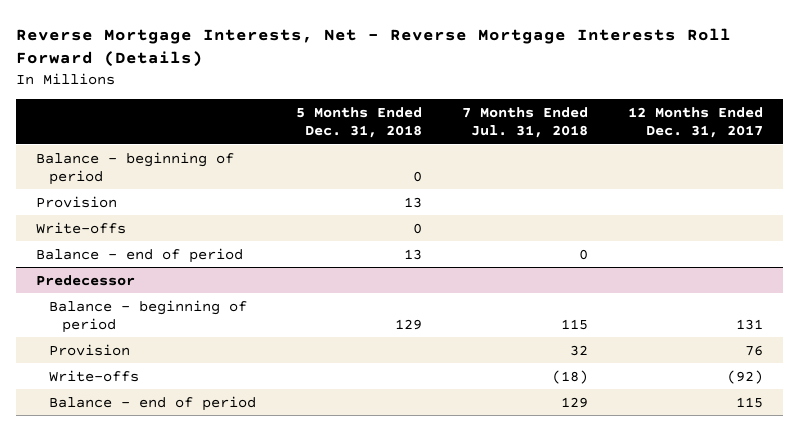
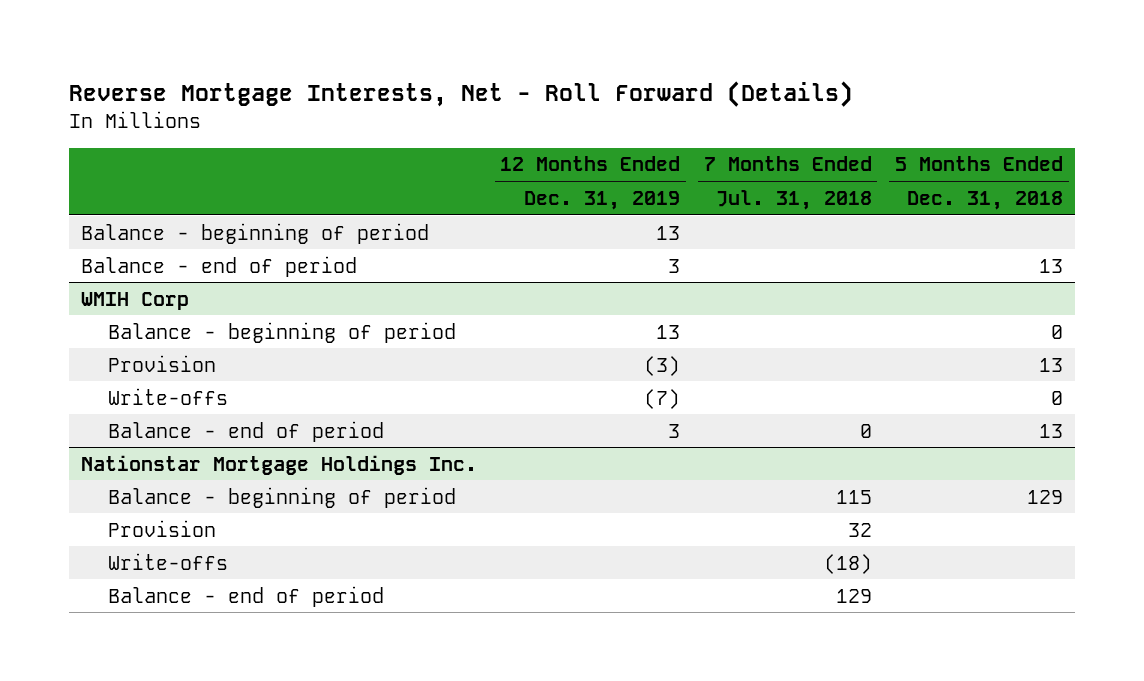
- Reverse Mortgage Interests, Net - Reverse Mortgage Interests Roll Forward (Details)
+ Reverse Mortgage Interests, Net - Roll Forward (Details)
- | 5 Months Ended Dec. 31, 2018 | 7 Months Ended Jul. 31, 2018 | 12 Months Ended Dec. 31, 2017
+ | 12 Months Ended Dec. 31, 2019 | 7 Months Ended Jul. 31, 2018 | 5 Months Ended Dec. 31, 2018
+ Balance - beginning of period | 13 | |
+ Balance - end of period | 3 | | 13
+ WMIH Corp
- Predecessor
+ Nationstar Mortgage Holdings Inc.

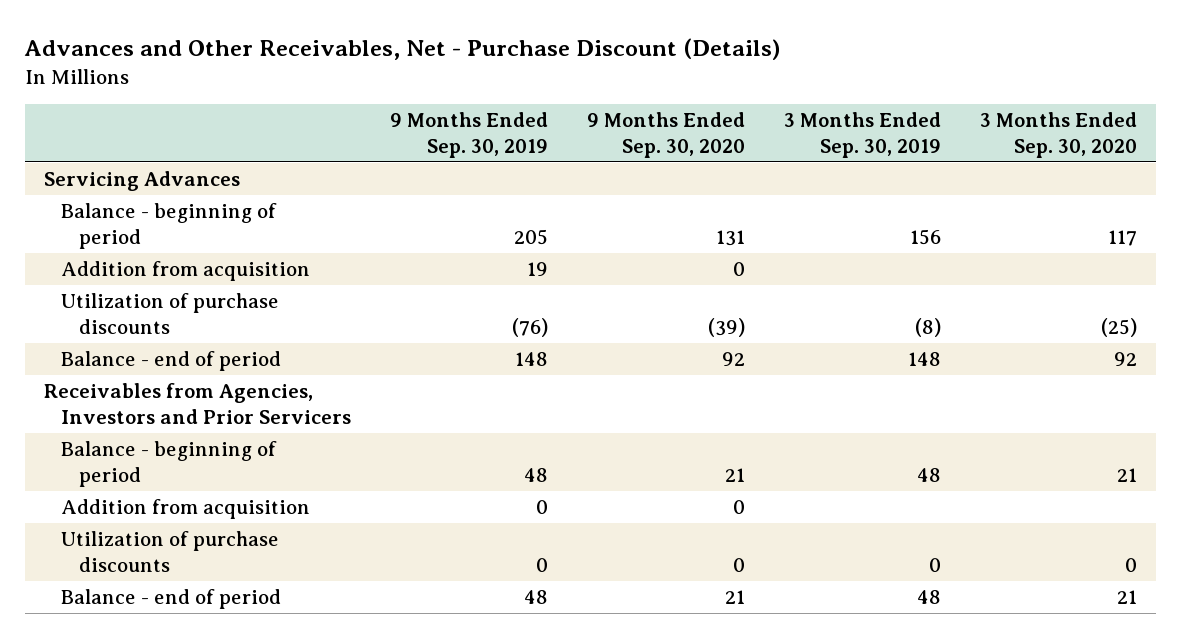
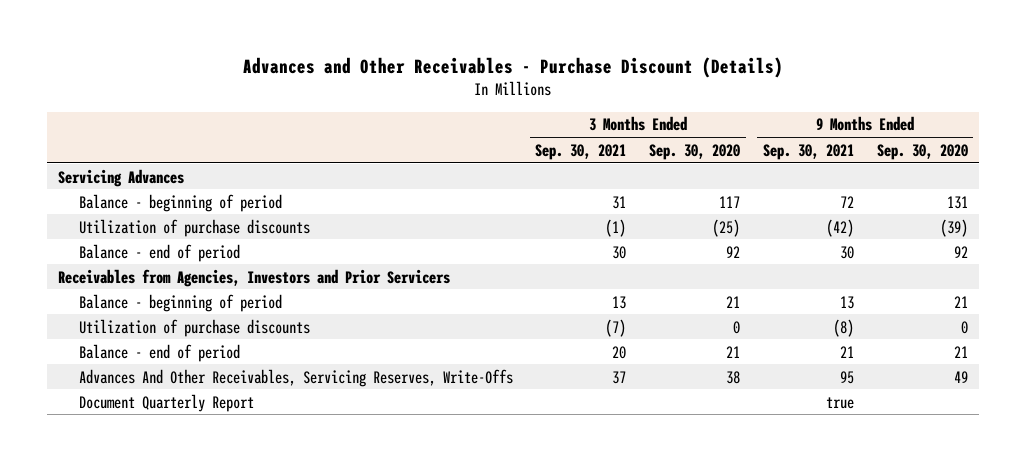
- Advances and Other Receivables, Net - Purchase Discount (Details)
+ Advances and Other Receivables - Purchase Discount (Details)
- | 9 Months Ended Sep. 30, 2019 | 9 Months Ended Sep. 30, 2020 | 3 Months Ended Sep. 30, 2019 | 3 Months Ended Sep. 30, 2020
+ | 3 Months Ended Sep. 30, 2021 | 3 Months Ended Sep. 30, 2020 | 9 Months Ended Sep. 30, 2021 | 9 Months Ended Sep. 30, 2020
- Addition from acquisition | 19 | 0 | |
- Addition from acquisition | 0 | 0 | |
+ Advances And Other Receivables, Servicing Reserves, Write-Offs | 37 | 38 | 95 | 49
+ Document Quarterly Report | | | true |

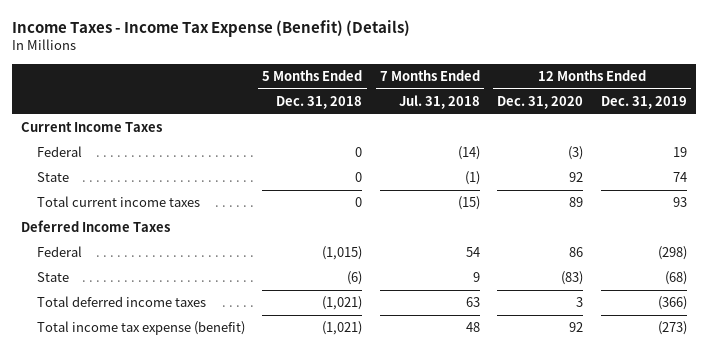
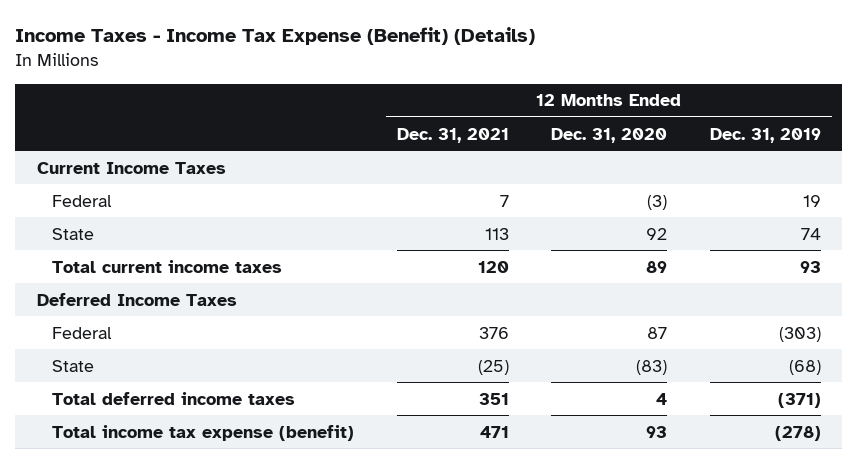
- | 5 Months Ended Dec. 31, 2018 | 7 Months Ended Jul. 31, 2018 | 12 Months Ended Dec. 31, 2020 | 12 Months Ended Dec. 31, 2019
+ | 12 Months Ended Dec. 31, 2021 | 12 Months Ended Dec. 31, 2020 | 12 Months Ended Dec. 31, 2019
- Federal | (1,015) | 54 | 86 | (298)
+ Federal | 376 | 87 | (303)
- Total deferred income taxes | (1,021) | 63 | 3 | (366)
- Total income tax expense (benefit) | (1,021) | 48 | 92 | (273)
+ Total deferred income taxes | 351 | 4 | (371)
+ Total income tax expense (benefit) | 471 | 93 | (278)

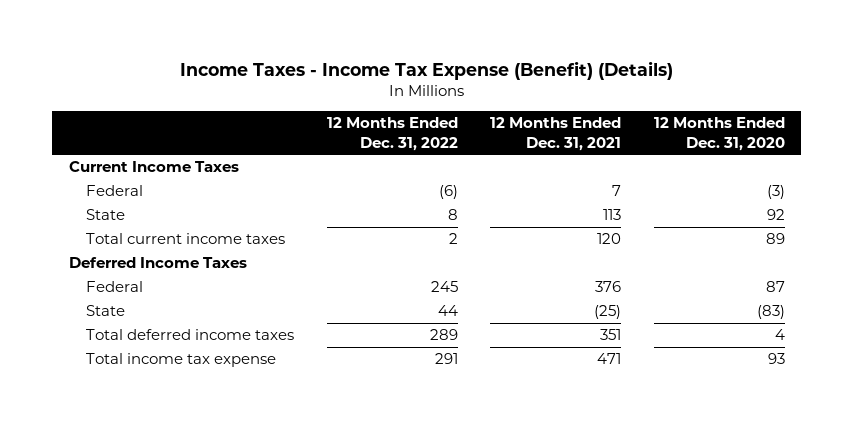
- | 12 Months Ended Dec. 31, 2021 | 12 Months Ended Dec. 31, 2020 | 12 Months Ended Dec. 31, 2019
+ | 12 Months Ended Dec. 31, 2022 | 12 Months Ended Dec. 31, 2021 | 12 Months Ended Dec. 31, 2020
- Total income tax expense (benefit) | 471 | 93 | (278)
+ Total income tax expense | 291 | 471 | 93

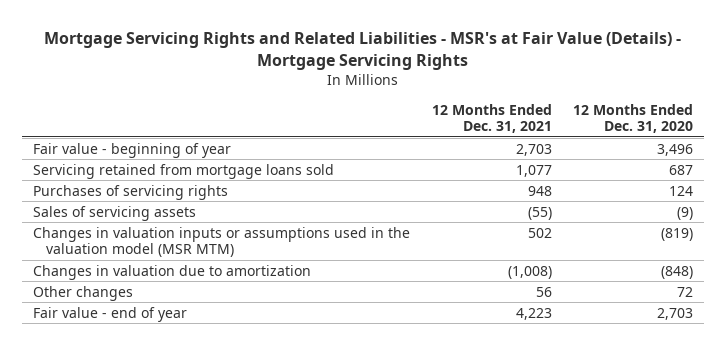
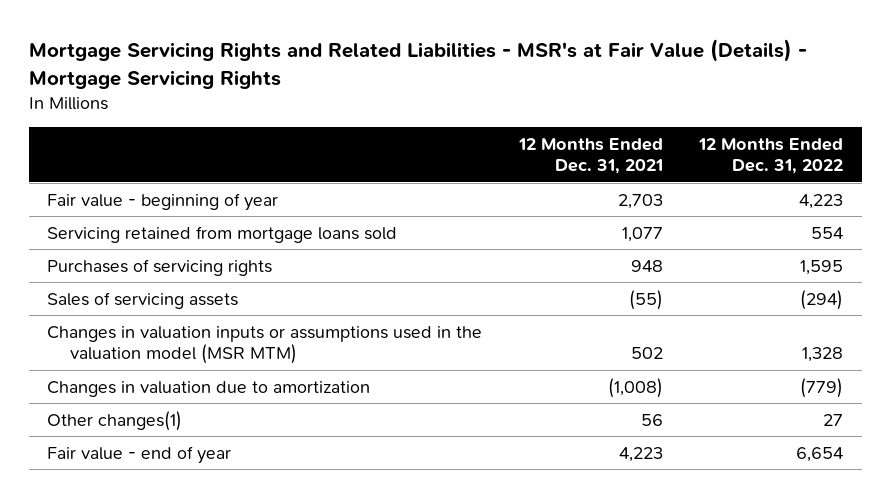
- | 12 Months Ended Dec. 31, 2021 | 12 Months Ended Dec. 31, 2020
+ | 12 Months Ended Dec. 31, 2021 | 12 Months Ended Dec. 31, 2022
- Other changes | 56 | 72
+ Other changes(1) | 56 | 27

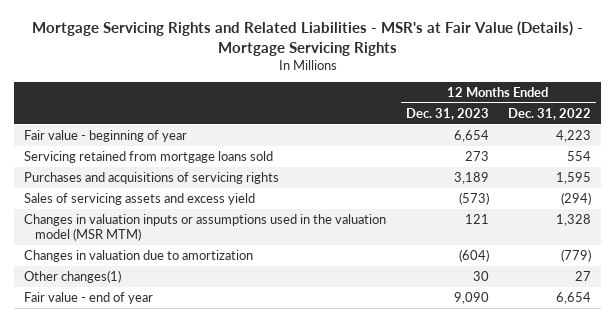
- | 12 Months Ended Dec. 31, 2021 | 12 Months Ended Dec. 31, 2022
+ | 12 Months Ended Dec. 31, 2023 | 12 Months Ended Dec. 31, 2022
- Purchases of servicing rights | 948 | 1,595
- Sales of servicing assets | (55) | (294)
+ Purchases and acquisitions of servicing rights | 3,189 | 1,595
+ Sales of servicing assets and excess yield | (573) | (294)

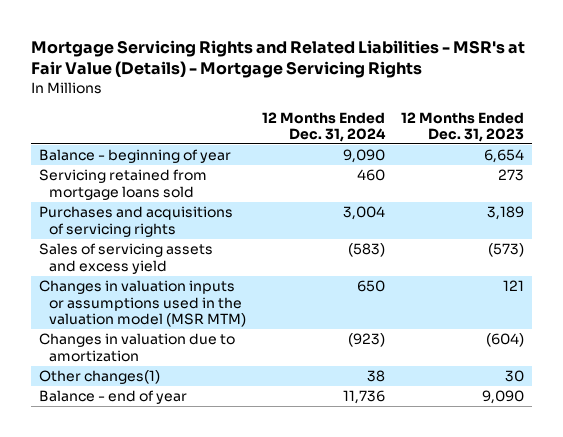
- | 12 Months Ended Dec. 31, 2023 | 12 Months Ended Dec. 31, 2022
+ | 12 Months Ended Dec. 31, 2024 | 12 Months Ended Dec. 31, 2023
- Fair value - beginning of year | 6,654 | 4,223
+ Balance - beginning of year | 9,090 | 6,654
- Fair value - end of year | 9,090 | 6,654
+ Balance - end of year | 11,736 | 9,090

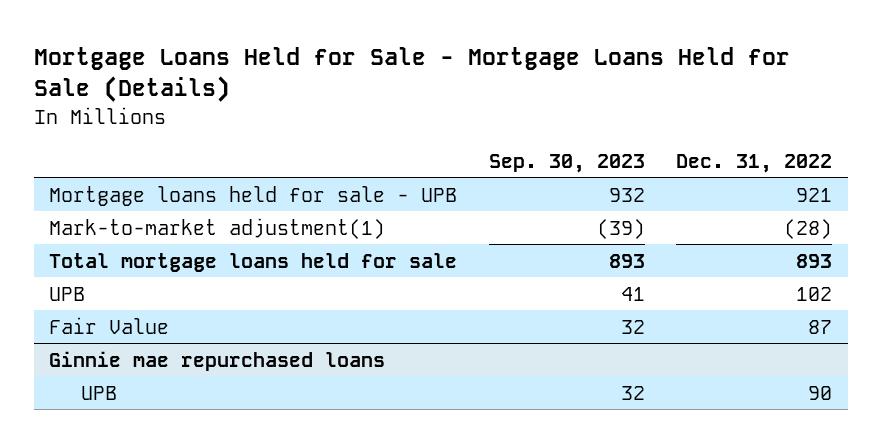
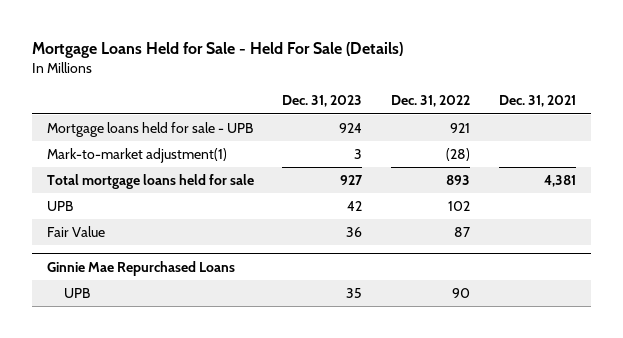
- Mortgage Loans Held for Sale - Mortgage Loans Held for Sale (Details)
+ Mortgage Loans Held for Sale - Held For Sale (Details)
- | Sep. 30, 2023 | Dec. 31, 2022
+ | Dec. 31, 2023 | Dec. 31, 2022 | Dec. 31, 2021
- Ginnie mae repurchased loans
+ Ginnie Mae Repurchased Loans

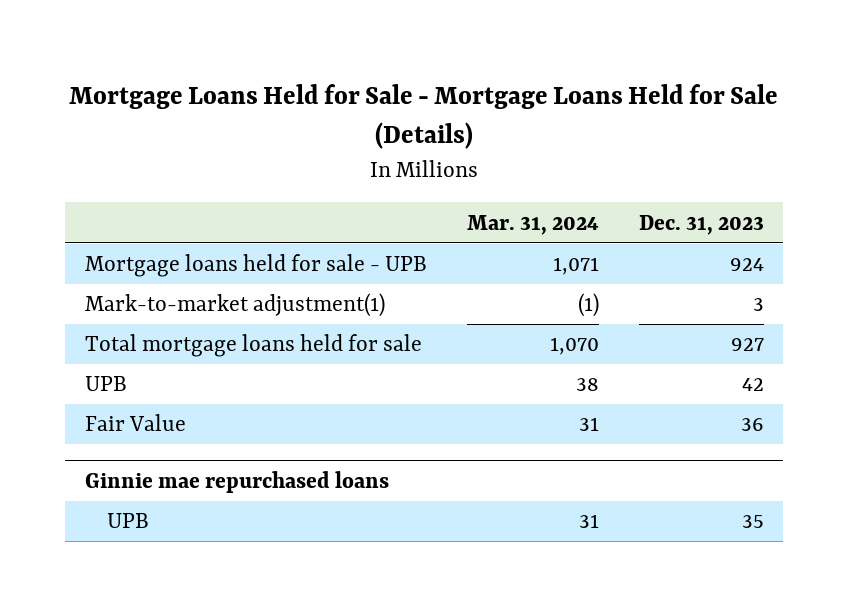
- Mortgage Loans Held for Sale - Held For Sale (Details)
+ Mortgage Loans Held for Sale - Mortgage Loans Held for Sale (Details)
- | Dec. 31, 2023 | Dec. 31, 2022 | Dec. 31, 2021
+ | Mar. 31, 2024 | Dec. 31, 2023
- Ginnie Mae Repurchased Loans
+ Ginnie mae repurchased loans

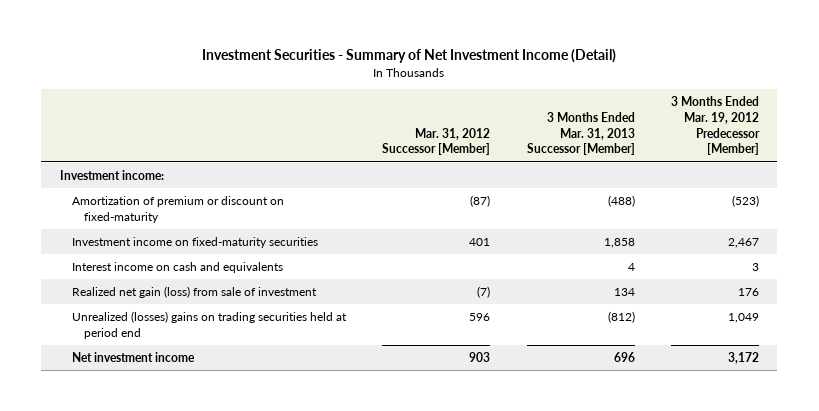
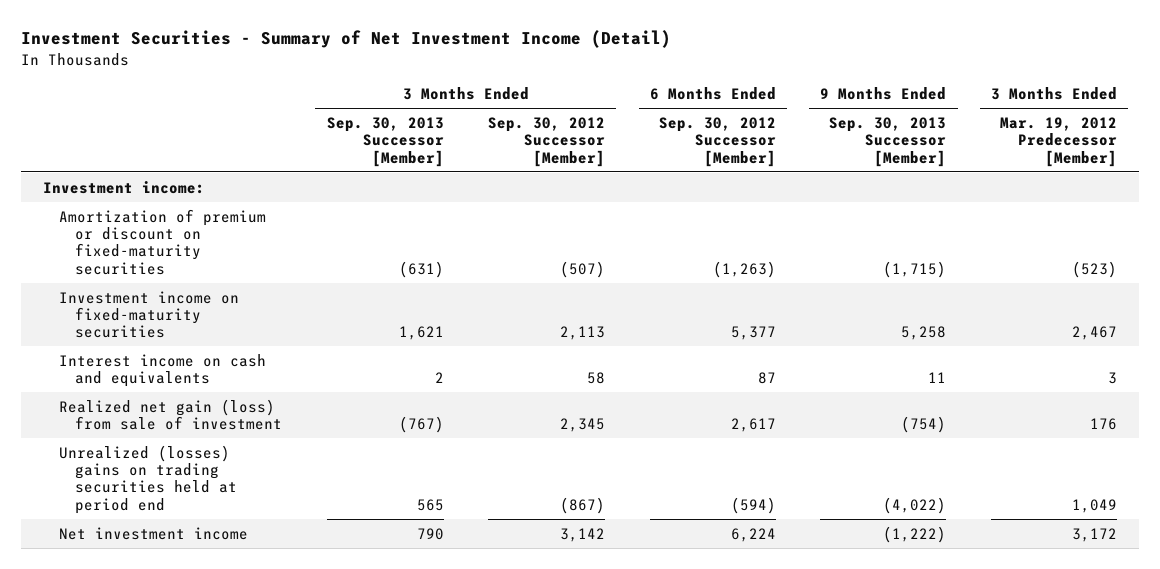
- | Mar. 31, 2012 Successor [Member] | 3 Months Ended Mar. 31, 2013 Successor [Member] | 3 Months Ended Mar. 19, 2012 Predecessor [Member]
+ | 3 Months Ended Sep. 30, 2013 Successor [Member] | 3 Months Ended Sep. 30, 2012 Successor [Member] | 6 Months Ended Sep. 30, 2012 Successor [Member] | 9 Months Ended Sep. 30, 2013 Successor [Member] | 3 Months Ended Mar. 19, 2012 Predecessor [Member]
- Amortization of premium or discount on fixed-maturity | (87) | (488) | (523)
+ Amortization of premium or discount on fixed-maturity securities | (631) | (507) | (1,263) | (1,715) | (523)

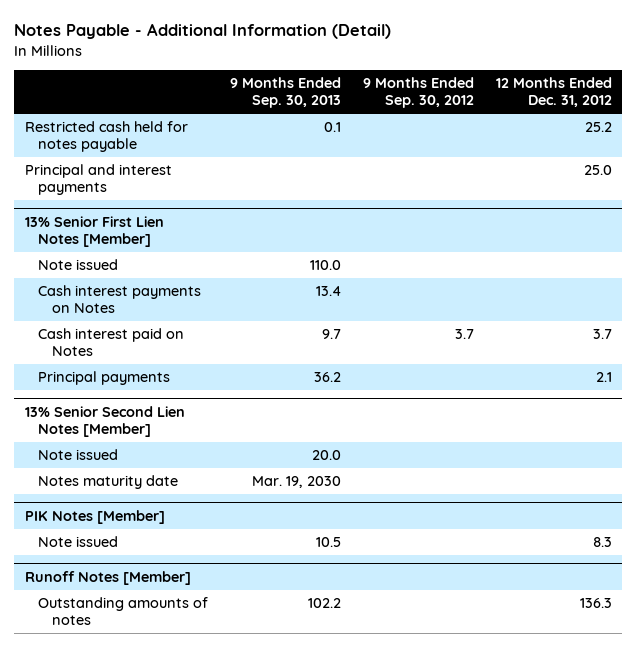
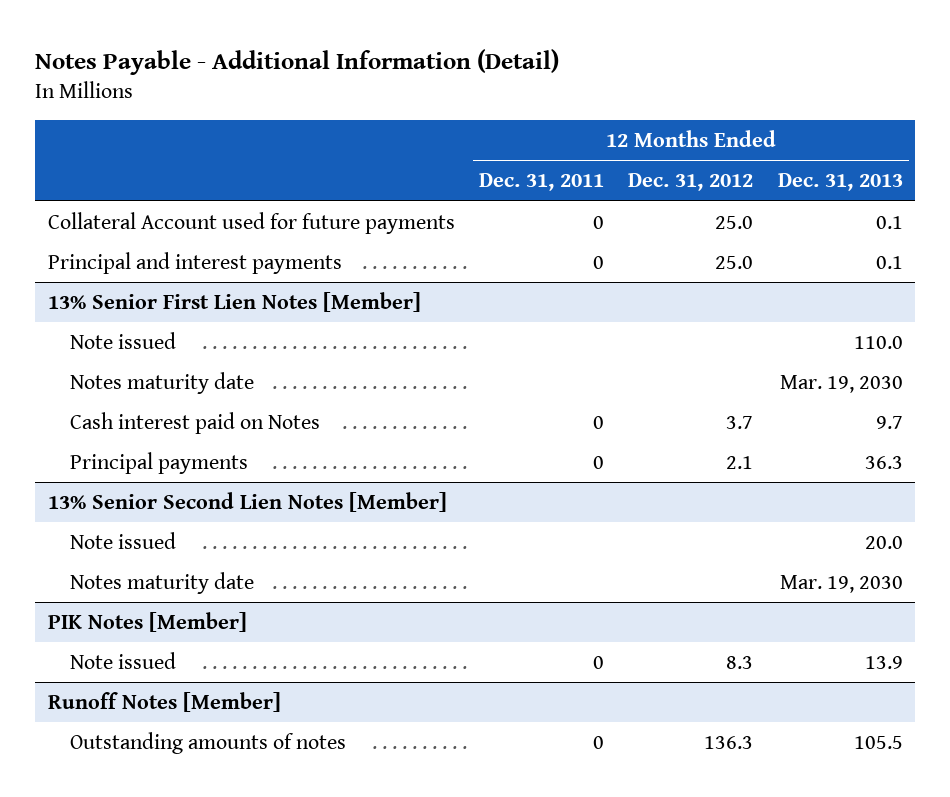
- | 9 Months Ended Sep. 30, 2013 | 9 Months Ended Sep. 30, 2012 | 12 Months Ended Dec. 31, 2012
+ | 12 Months Ended Dec. 31, 2011 | 12 Months Ended Dec. 31, 2012 | 12 Months Ended Dec. 31, 2013
- Restricted cash held for notes payable | 0.1 | | 25.2
+ Collateral Account used for future payments | 0 | 25.0 | 0.1
@ 13% Senior First Lien Notes [Member]
- Cash interest payments on Notes | 13.4 | |
+ Notes maturity date | | | Mar. 19, 2030

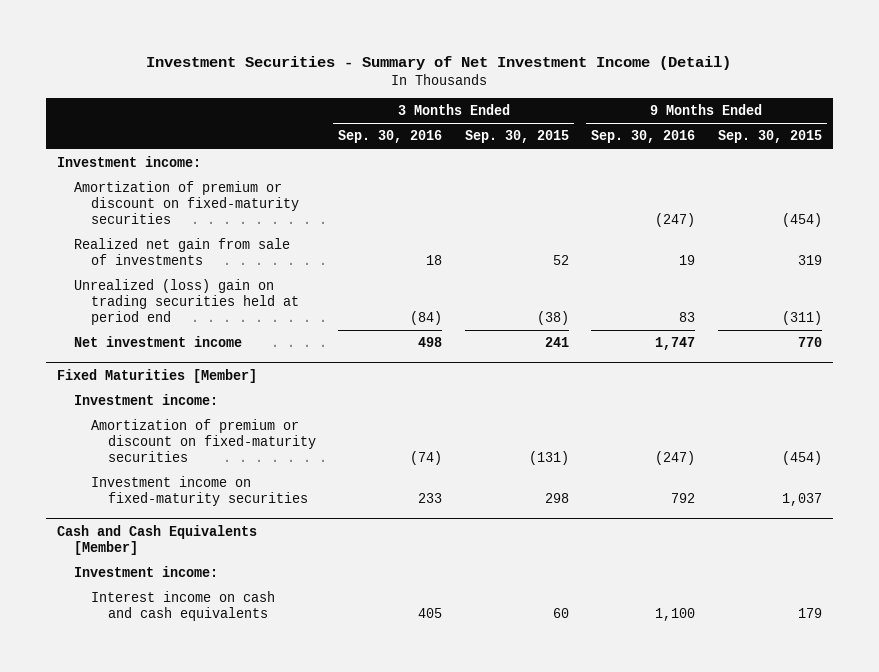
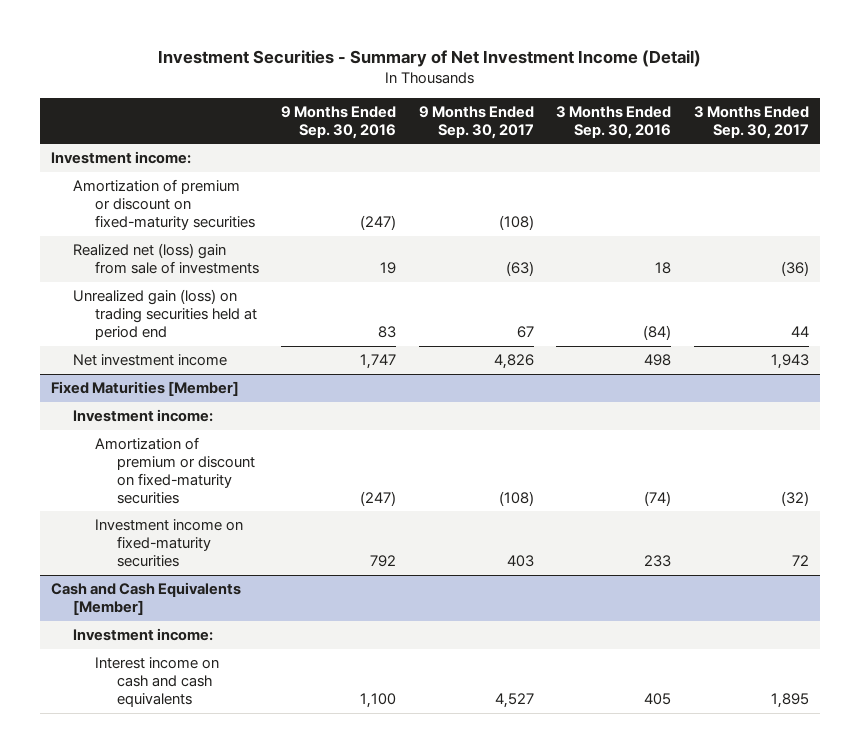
- | 3 Months Ended Sep. 30, 2016 | 3 Months Ended Sep. 30, 2015 | 9 Months Ended Sep. 30, 2016 | 9 Months Ended Sep. 30, 2015
+ | 9 Months Ended Sep. 30, 2016 | 9 Months Ended Sep. 30, 2017 | 3 Months Ended Sep. 30, 2016 | 3 Months Ended Sep. 30, 2017
- Realized net gain from sale of investments | 18 | 52 | 19 | 319
- Unrealized (loss) gain on trading securities held at period end | (84) | (38) | 83 | (311)
+ Realized net (loss) gain from sale of investments | 19 | (63) | 18 | (36)
+ Unrealized gain (loss) on trading securities held at period end | 83 | 67 | (84) | 44

